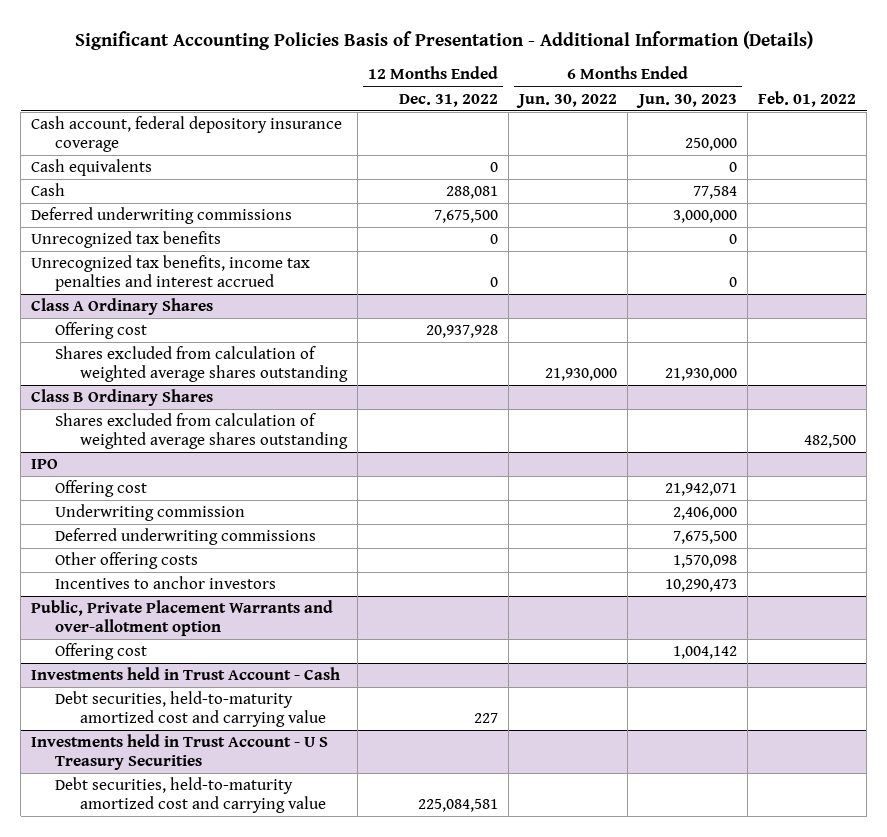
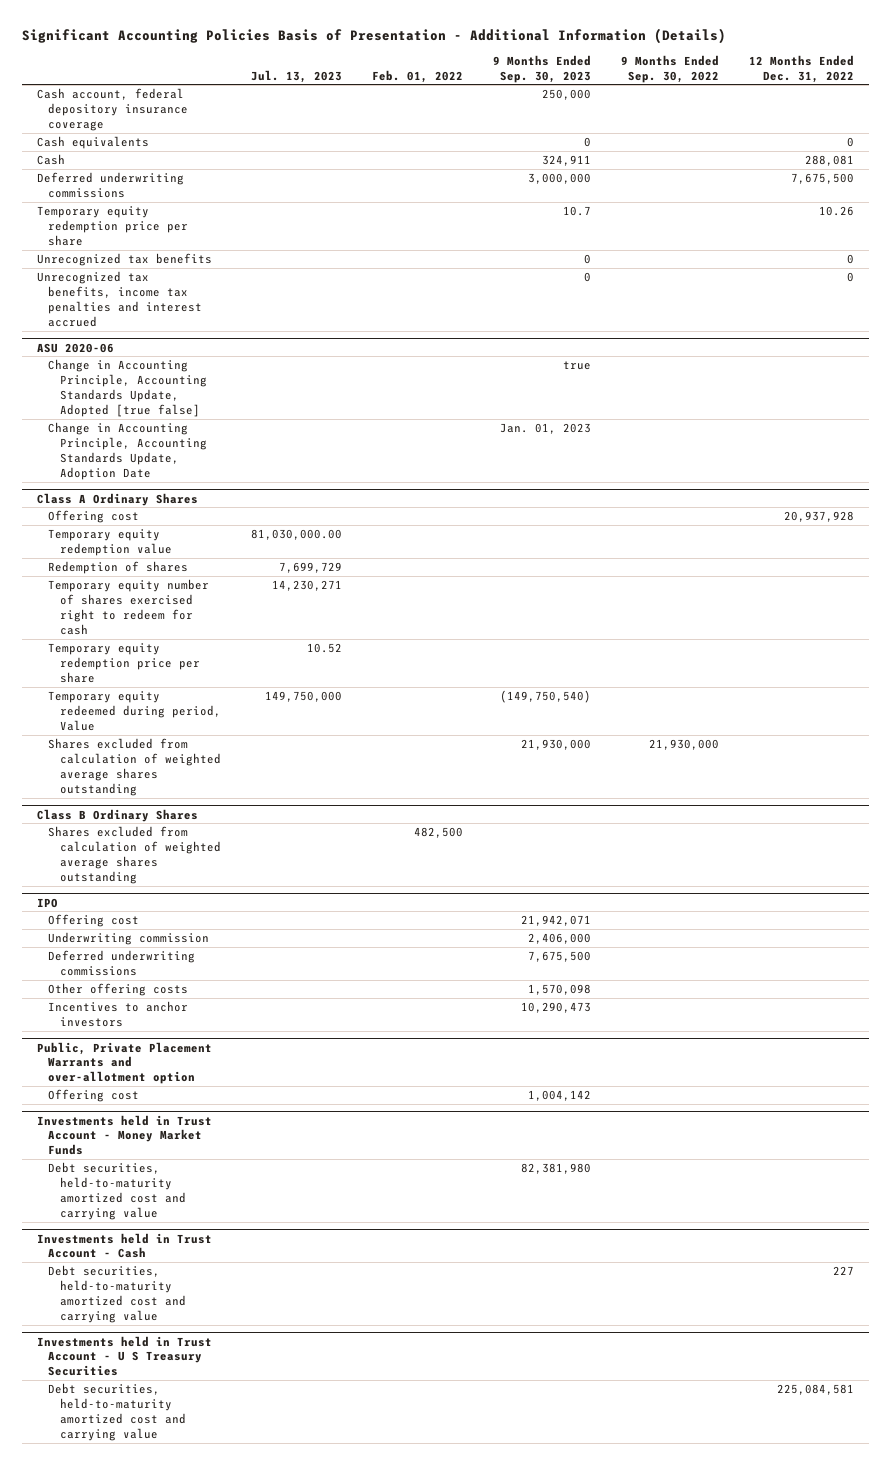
- | 12 Months Ended Dec. 31, 2022 | 6 Months Ended Jun. 30, 2022 | 6 Months Ended Jun. 30, 2023 | Feb. 01, 2022
+ | Jul. 13, 2023 | Feb. 01, 2022 | 9 Months Ended Sep. 30, 2023 | 9 Months Ended Sep. 30, 2022 | 12 Months Ended Dec. 31, 2022
+ Temporary equity redemption price per share | | | 10.7 | | 10.26
+ ASU 2020-06
+ Change in Accounting Principle, Accounting Standards Update, Adopted [true false] | | | true | |
+ Change in Accounting Principle, Accounting Standards Update, Adoption Date | | | Jan. 01, 2023 | |
@ Class A Ordinary Shares
+ Temporary equity redemption value | 81,030,000.00 | | | |
+ Redemption of shares | 7,699,729 | | | |
+ Temporary equity number of shares exercised right to redeem for cash | 14,230,271 | | | |
+ Temporary equity redemption price per share | 10.52 | | | |
+ Temporary equity redeemed during period, Value | 149,750,000 | | (149,750,540) | |
+ Investments held in Trust Account - Money Market Funds
+ Debt securities, held-to-maturity amortized cost and carrying value | | | 82,381,980 | |

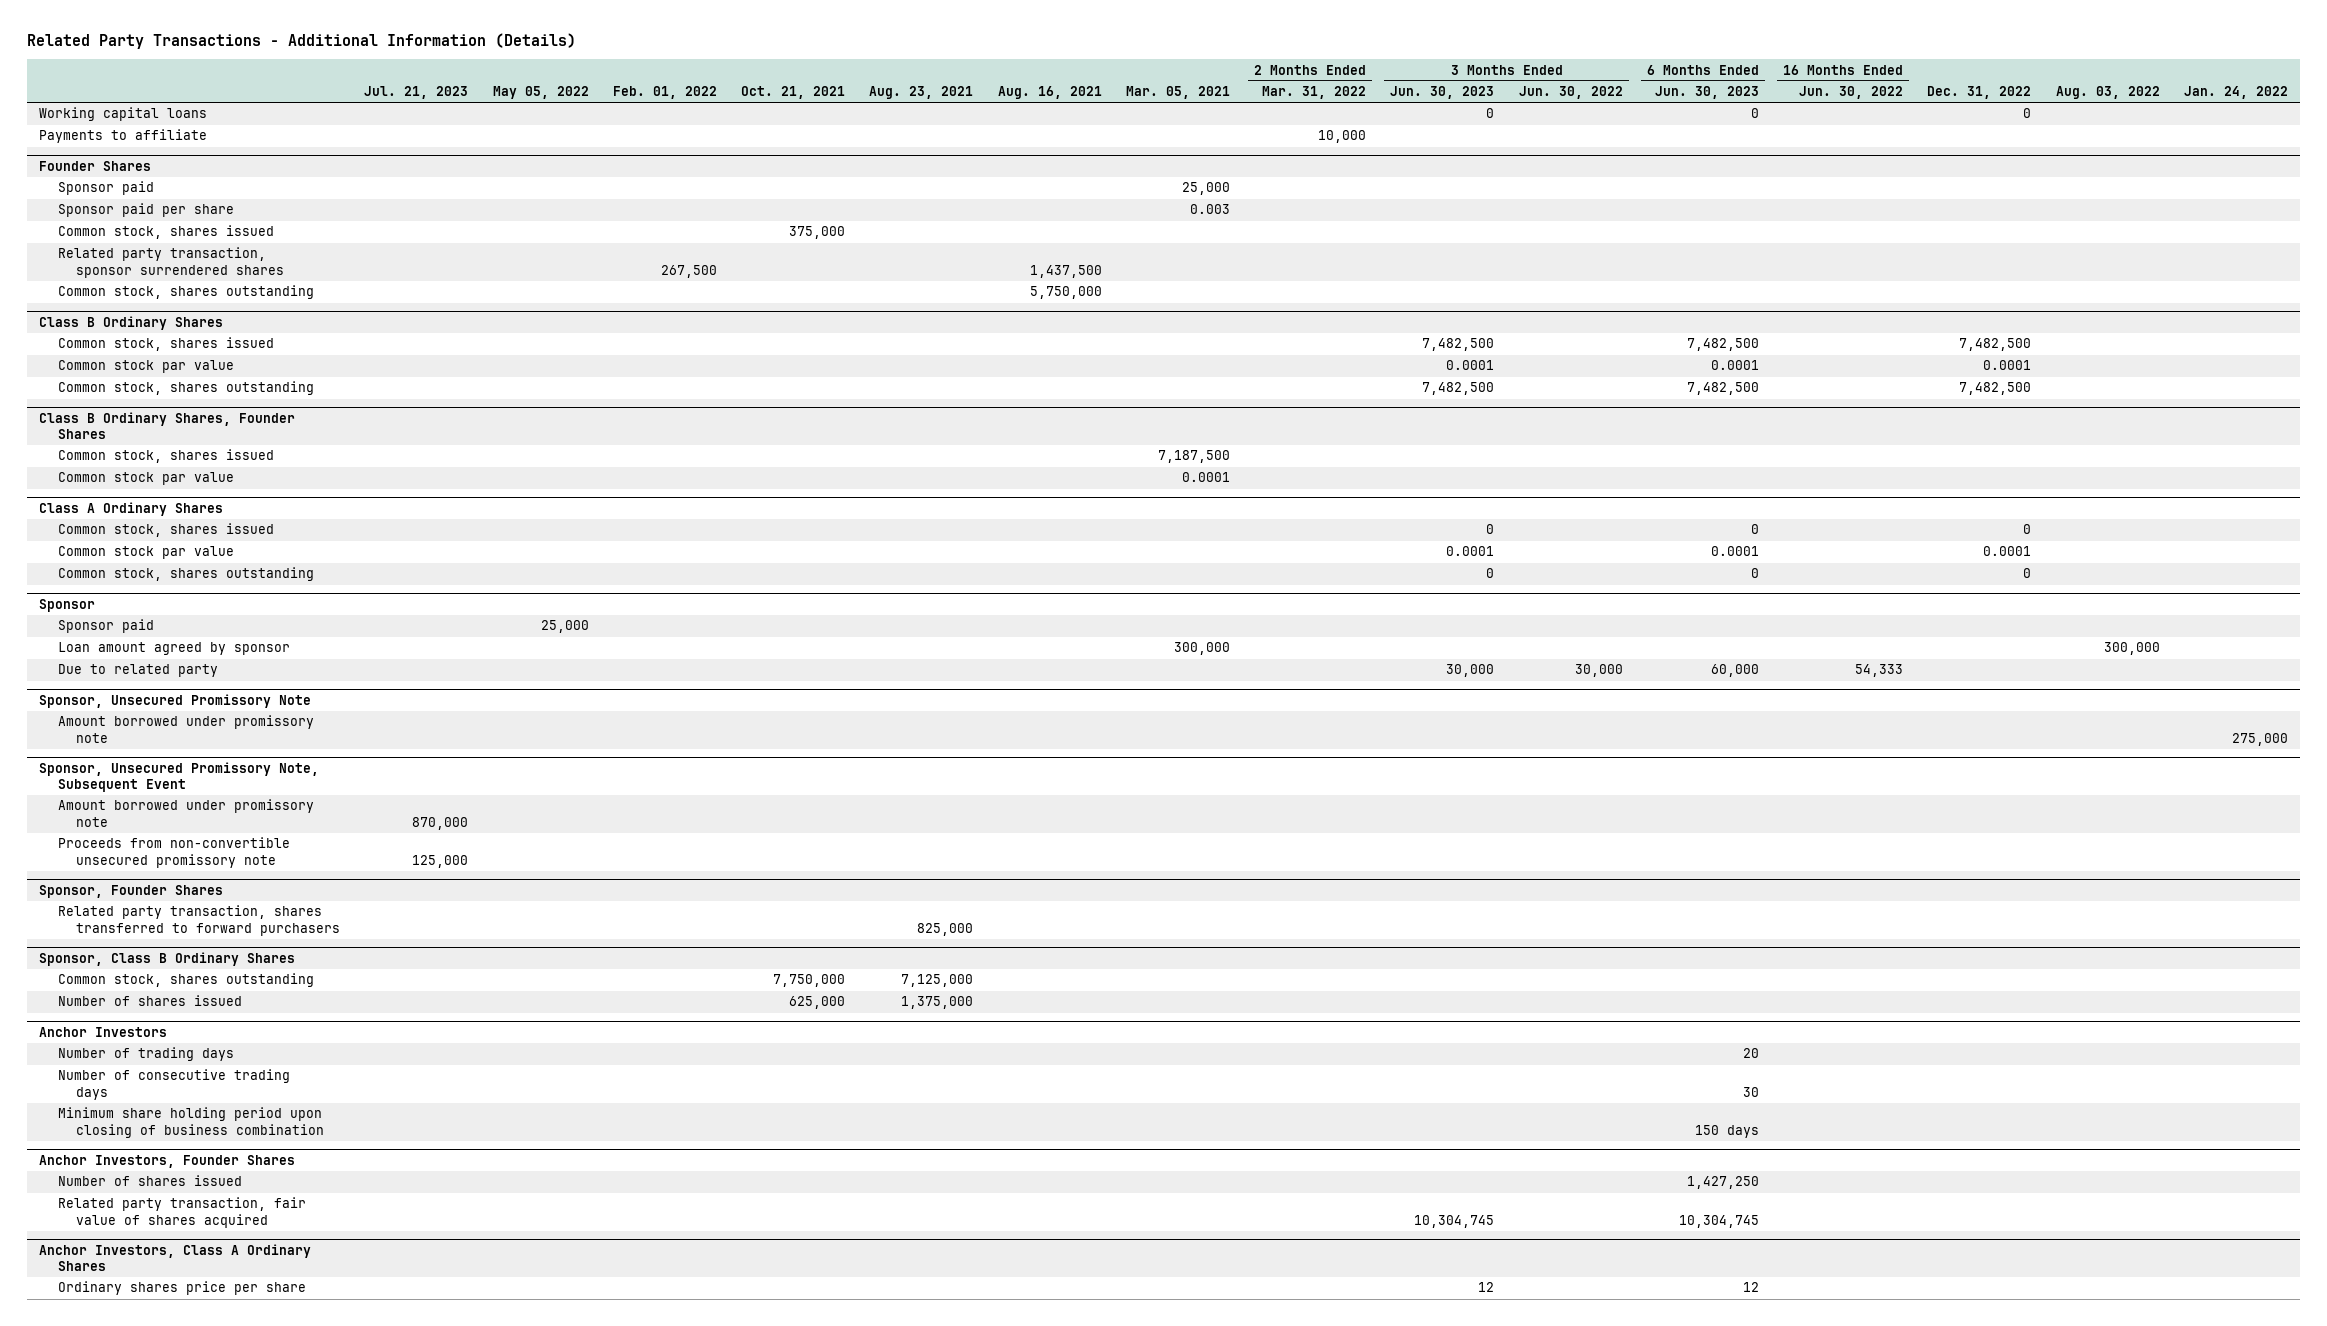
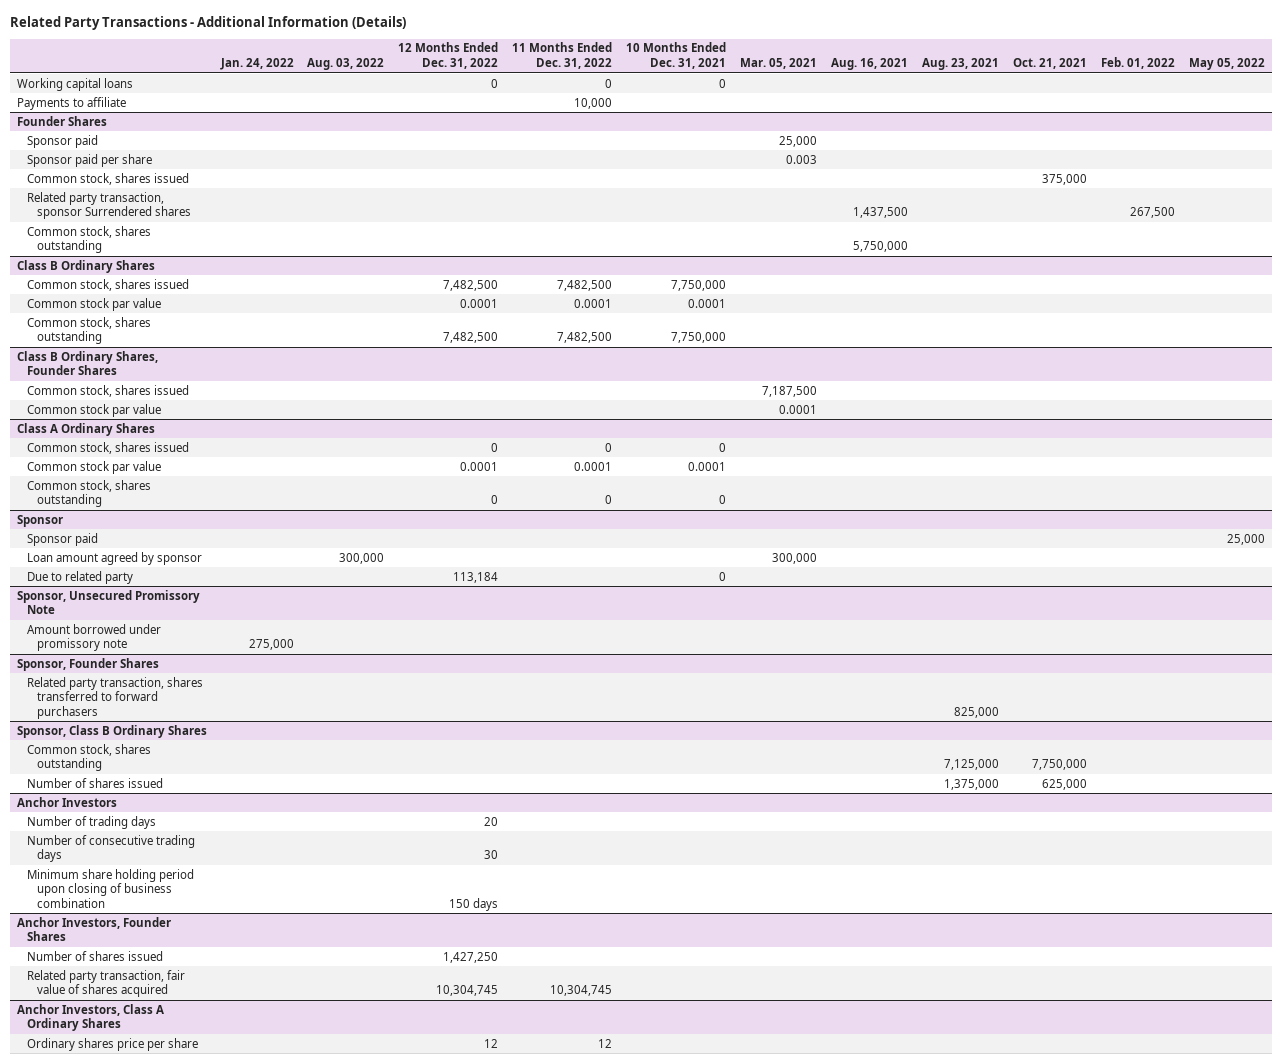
- | Jul. 21, 2023 | May 05, 2022 | Feb. 01, 2022 | Oct. 21, 2021 | Aug. 23, 2021 | Aug. 16, 2021 | Mar. 05, 2021 | 2 Months Ended Mar. 31, 2022 | 3 Months Ended Jun. 30, 2023 | 3 Months Ended Jun. 30, 2022 | 6 Months Ended Jun. 30, 2023 | 16 Months Ended Jun. 30, 2022 | Dec. 31, 2022 | Aug. 03, 2022 | Jan. 24, 2022
+ | Jan. 24, 2022 | Aug. 03, 2022 | 12 Months Ended Dec. 31, 2022 | 11 Months Ended Dec. 31, 2022 | 10 Months Ended Dec. 31, 2021 | Mar. 05, 2021 | Aug. 16, 2021 | Aug. 23, 2021 | Oct. 21, 2021 | Feb. 01, 2022 | May 05, 2022
@ Founder Shares
- Related party transaction, sponsor surrendered shares | | | 267,500 | | | 1,437,500 | | | | | | | | |
+ Related party transaction, sponsor Surrendered shares | | | | | | | 1,437,500 | | | 267,500 |
- Sponsor, Unsecured Promissory Note, Subsequent Event
- Amount borrowed under promissory note | 870,000 | | | | | | | | | | | | | |
- Proceeds from non-convertible unsecured promissory note | 125,000 | | | | | | | | | | | | | |

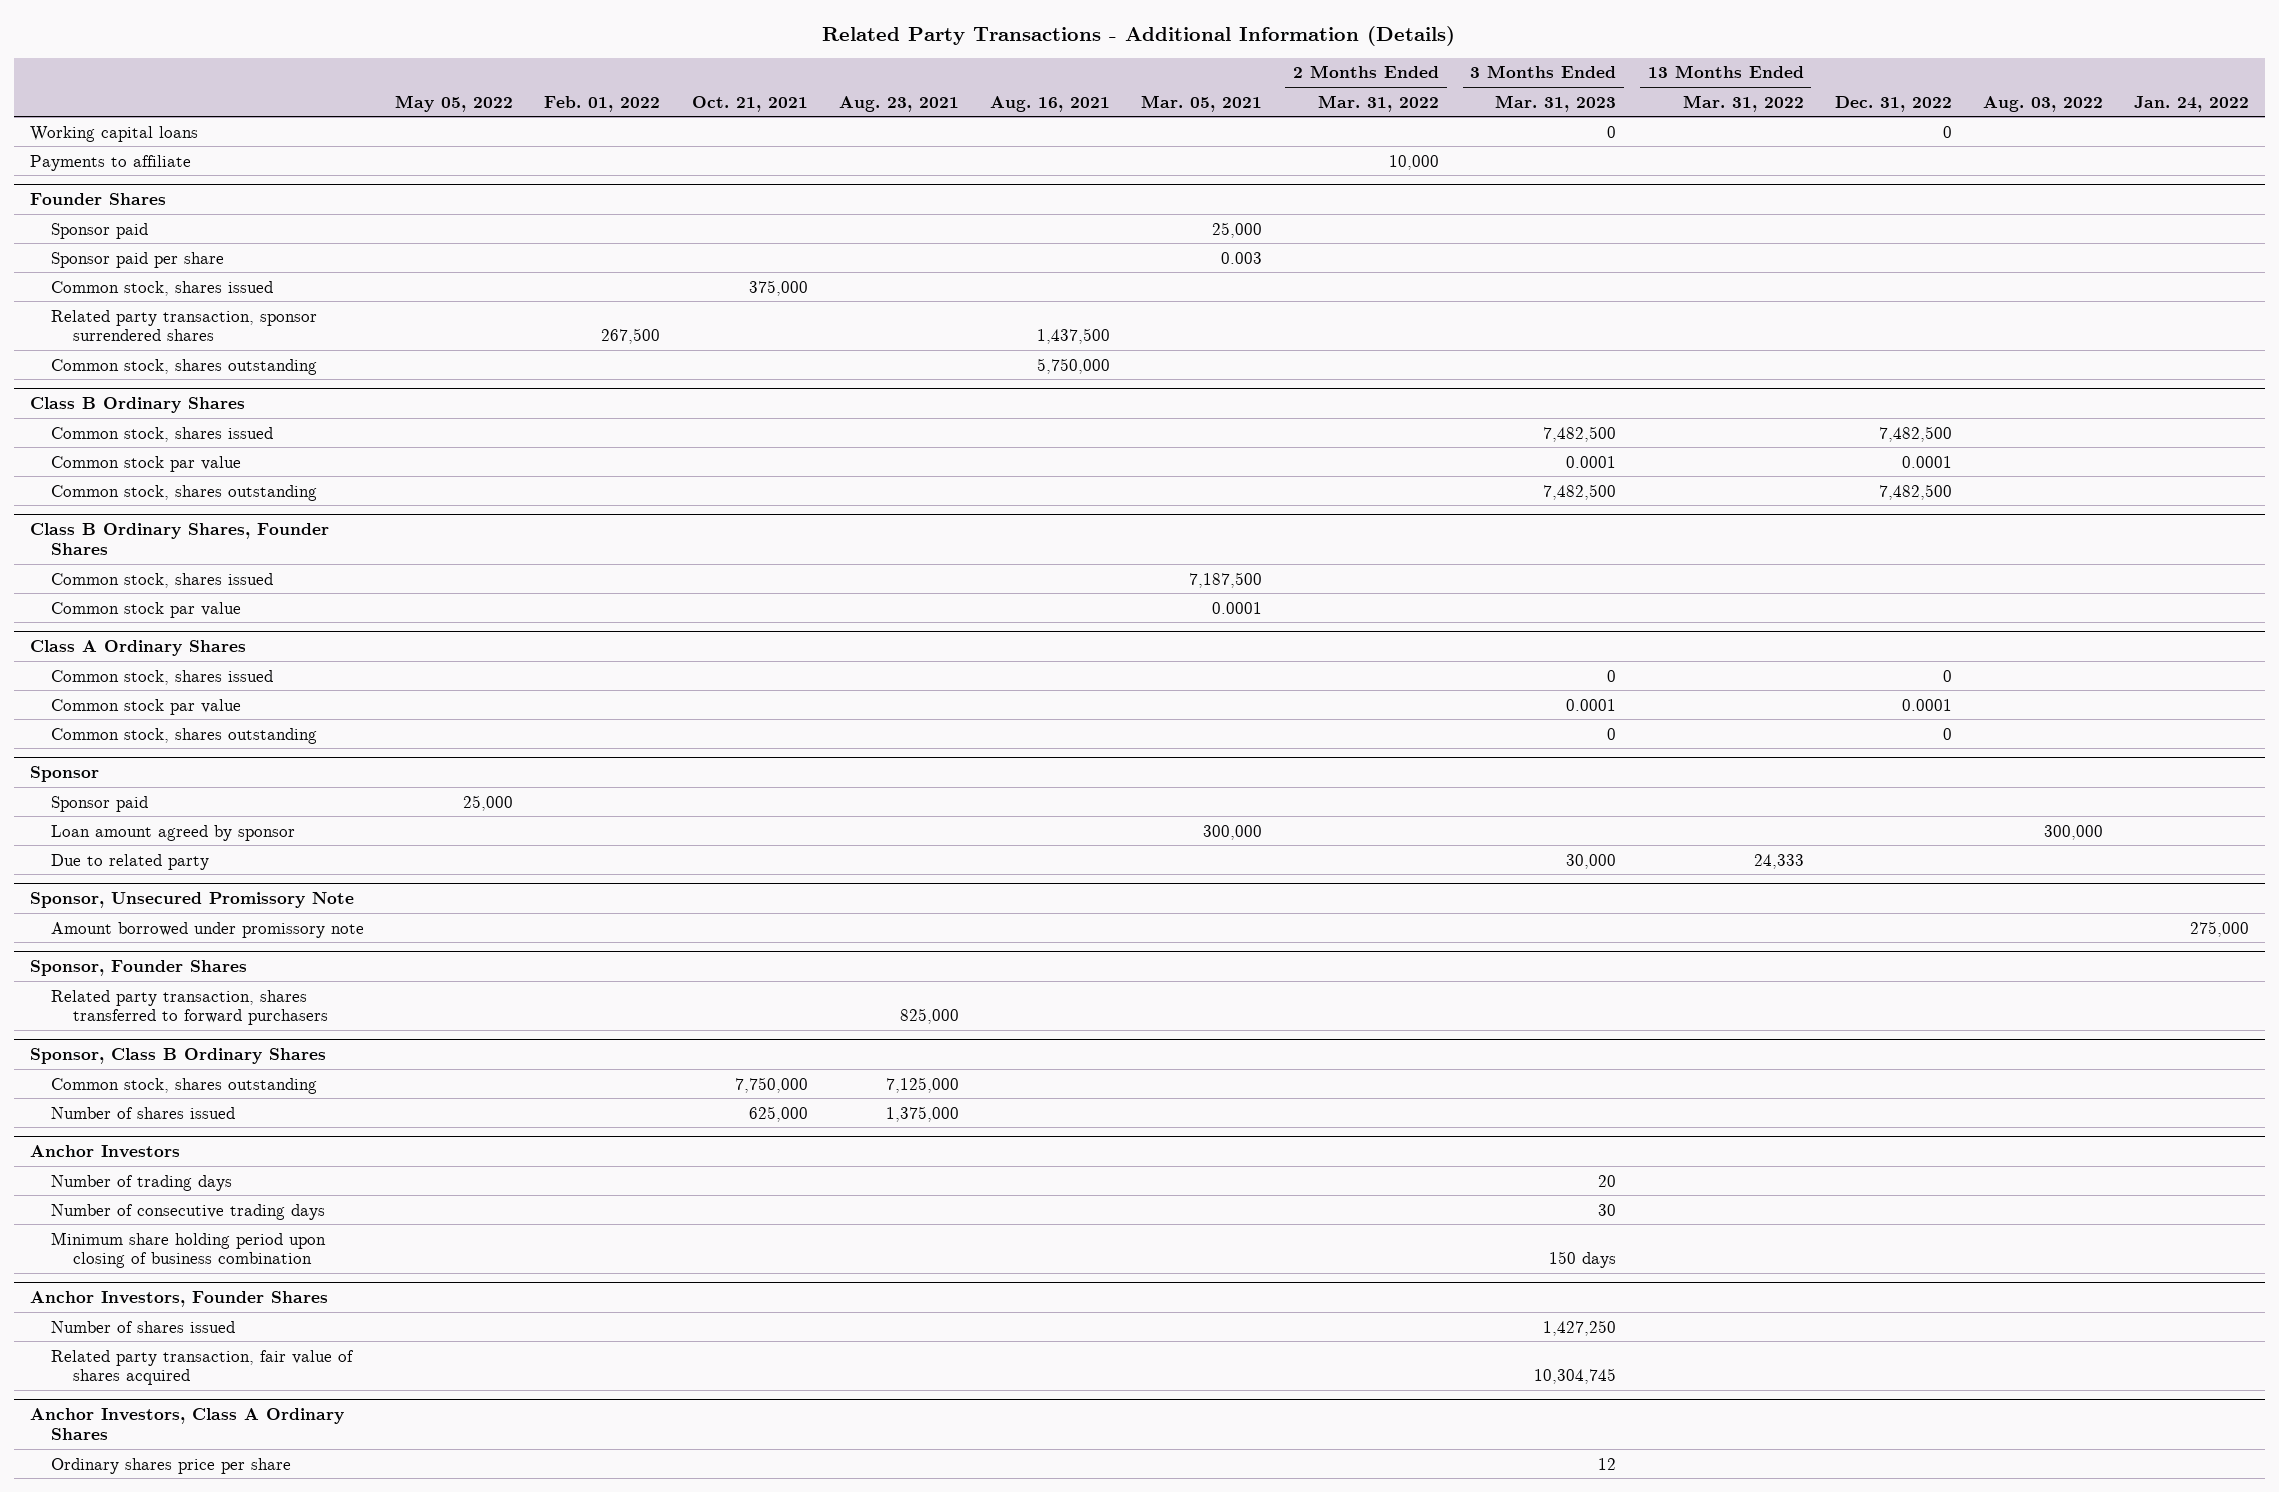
- | Jan. 24, 2022 | Aug. 03, 2022 | 12 Months Ended Dec. 31, 2022 | 11 Months Ended Dec. 31, 2022 | 10 Months Ended Dec. 31, 2021 | Mar. 05, 2021 | Aug. 16, 2021 | Aug. 23, 2021 | Oct. 21, 2021 | Feb. 01, 2022 | May 05, 2022
+ | May 05, 2022 | Feb. 01, 2022 | Oct. 21, 2021 | Aug. 23, 2021 | Aug. 16, 2021 | Mar. 05, 2021 | 2 Months Ended Mar. 31, 2022 | 3 Months Ended Mar. 31, 2023 | 13 Months Ended Mar. 31, 2022 | Dec. 31, 2022 | Aug. 03, 2022 | Jan. 24, 2022
@ Founder Shares
- Related party transaction, sponsor Surrendered shares | | | | | | | 1,437,500 | | | 267,500 |
+ Related party transaction, sponsor surrendered shares | | 267,500 | | | 1,437,500 | | | | | | |

